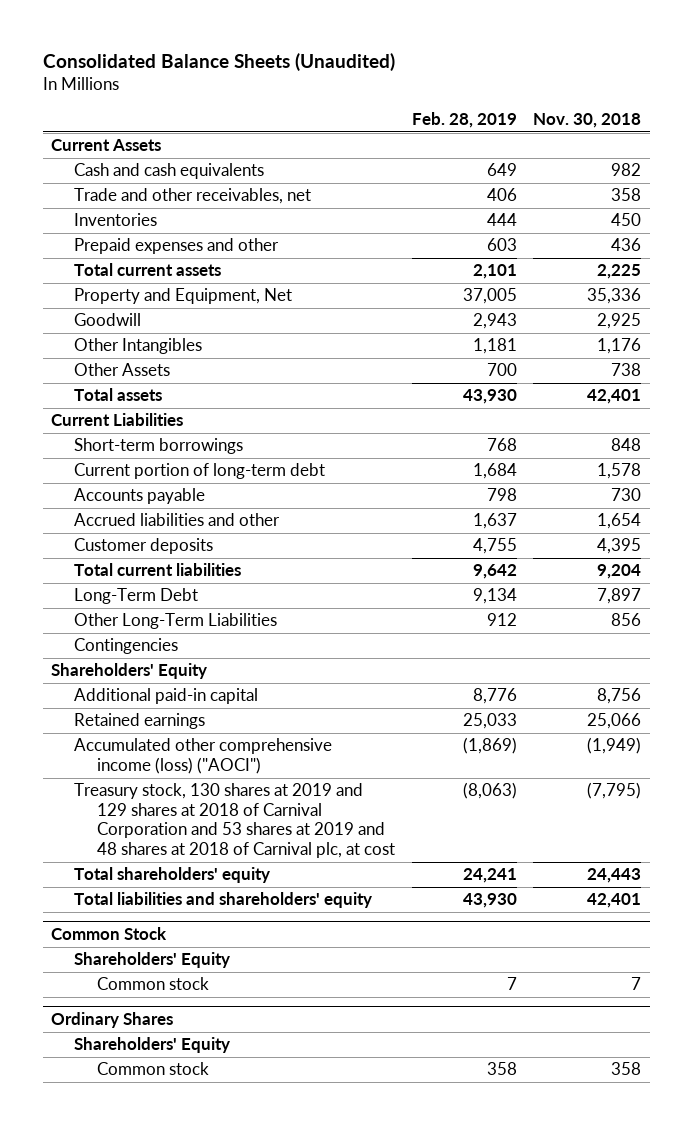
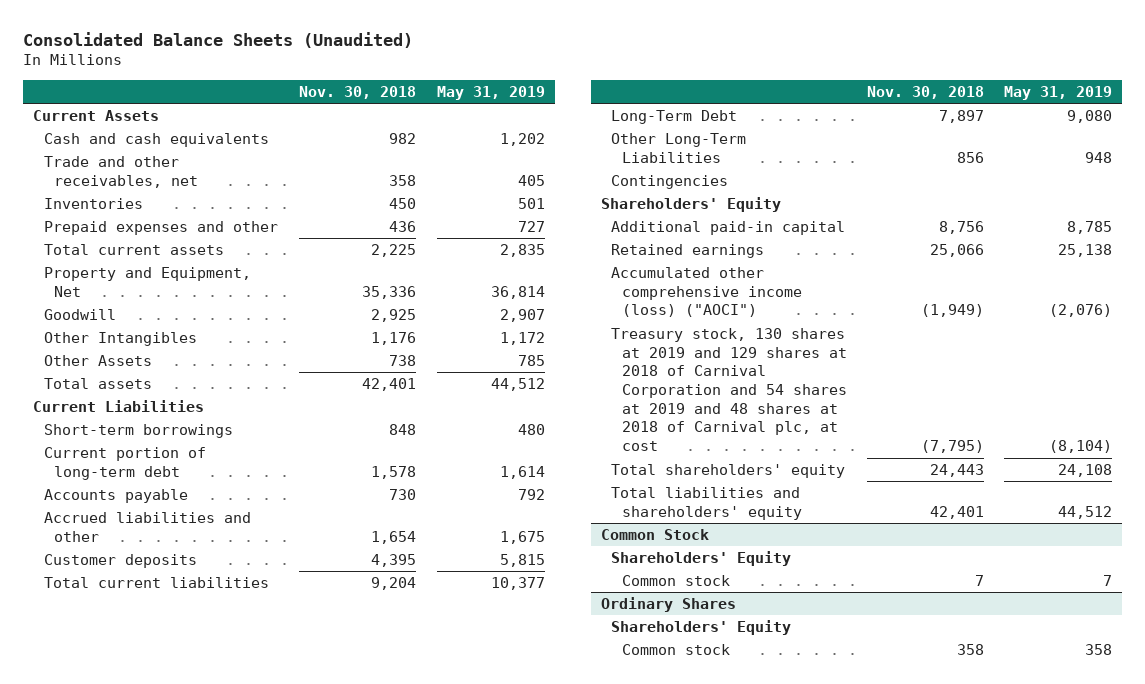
- | Feb. 28, 2019 | Nov. 30, 2018
+ | Nov. 30, 2018 | May 31, 2019
- Treasury stock, 130 shares at 2019 and 129 shares at 2018 of Carnival Corporation and 53 shares at 2019 and 48 shares at 2018 of Carnival plc, at cost | (8,063) | (7,795)
+ Treasury stock, 130 shares at 2019 and 129 shares at 2018 of Carnival Corporation and 54 shares at 2019 and 48 shares at 2018 of Carnival plc, at cost | (7,795) | (8,104)

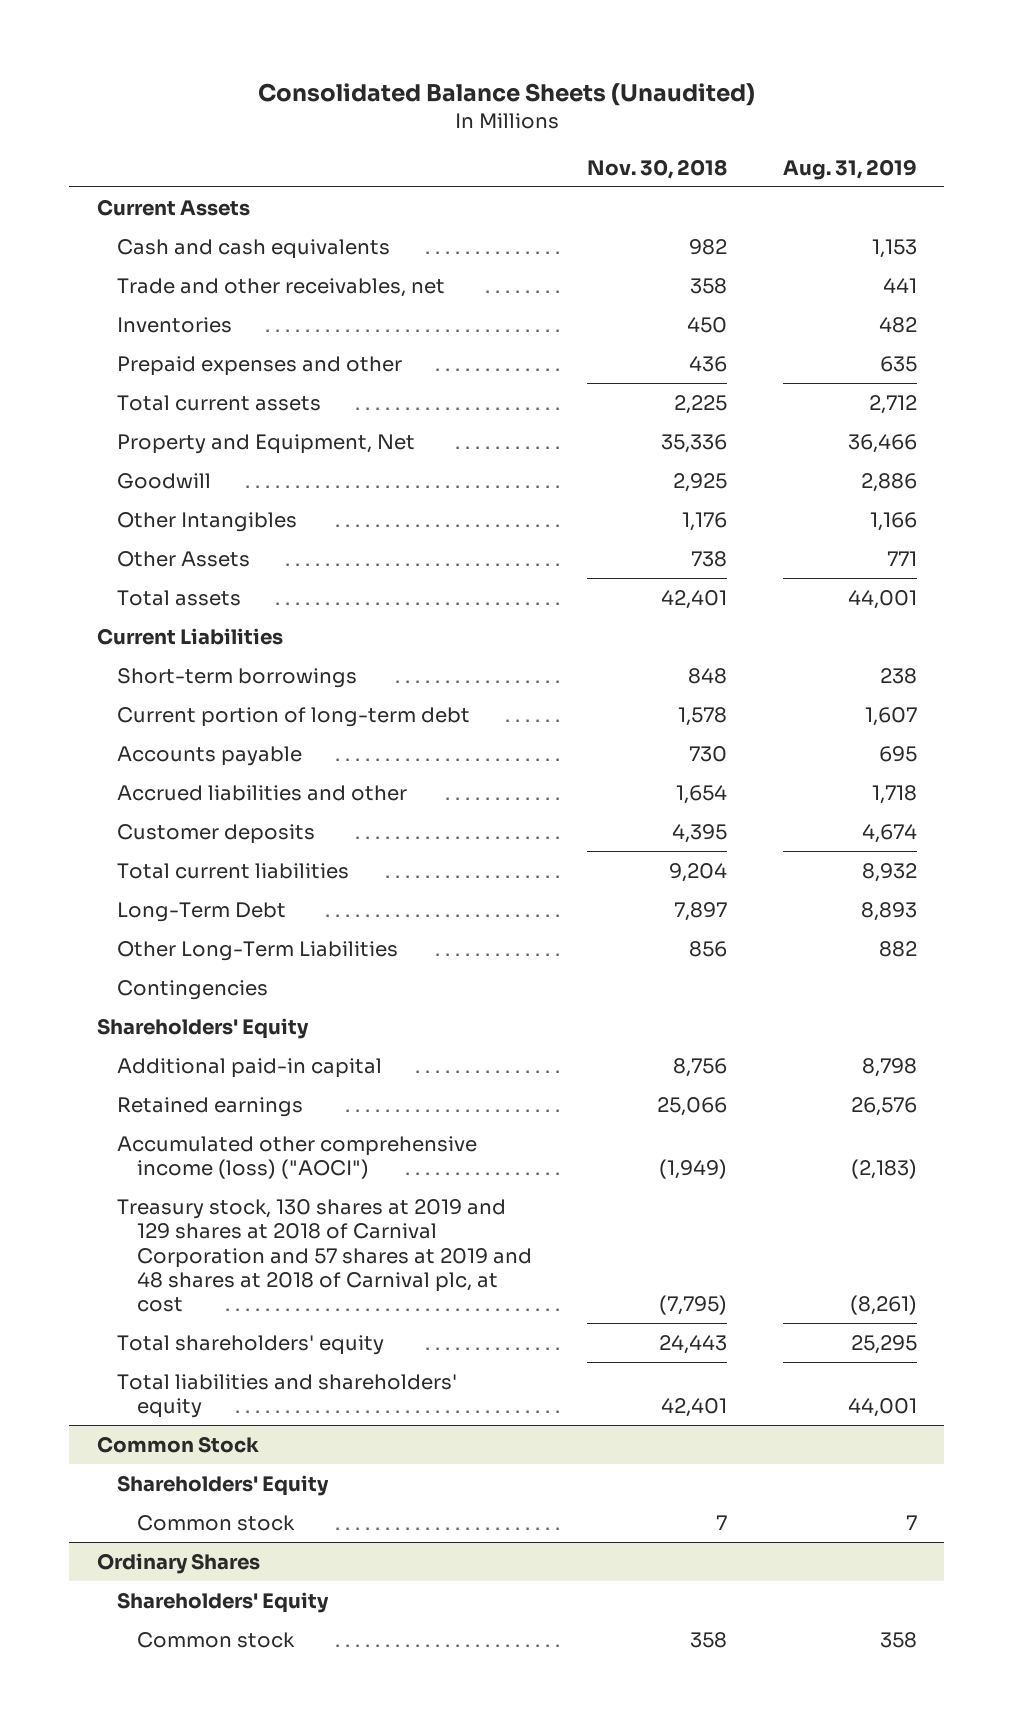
- | Nov. 30, 2018 | May 31, 2019
+ | Nov. 30, 2018 | Aug. 31, 2019
- Treasury stock, 130 shares at 2019 and 129 shares at 2018 of Carnival Corporation and 54 shares at 2019 and 48 shares at 2018 of Carnival plc, at cost | (7,795) | (8,104)
+ Treasury stock, 130 shares at 2019 and 129 shares at 2018 of Carnival Corporation and 57 shares at 2019 and 48 shares at 2018 of Carnival plc, at cost | (7,795) | (8,261)

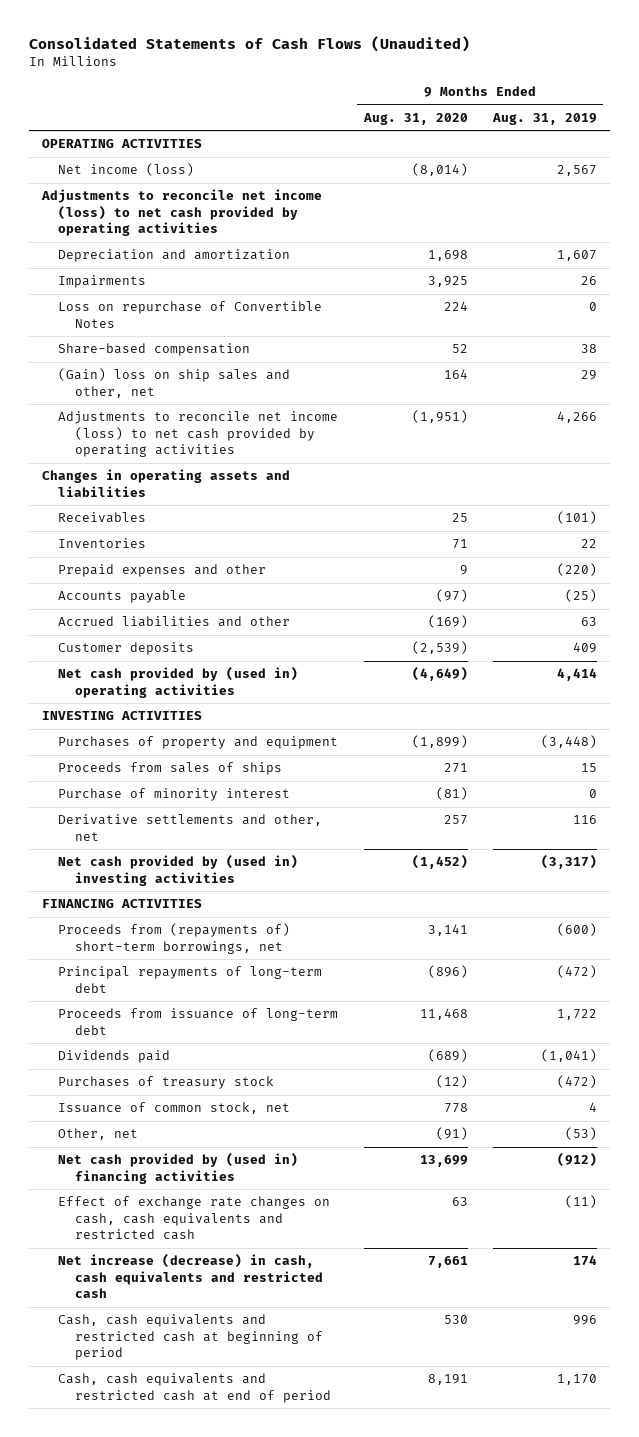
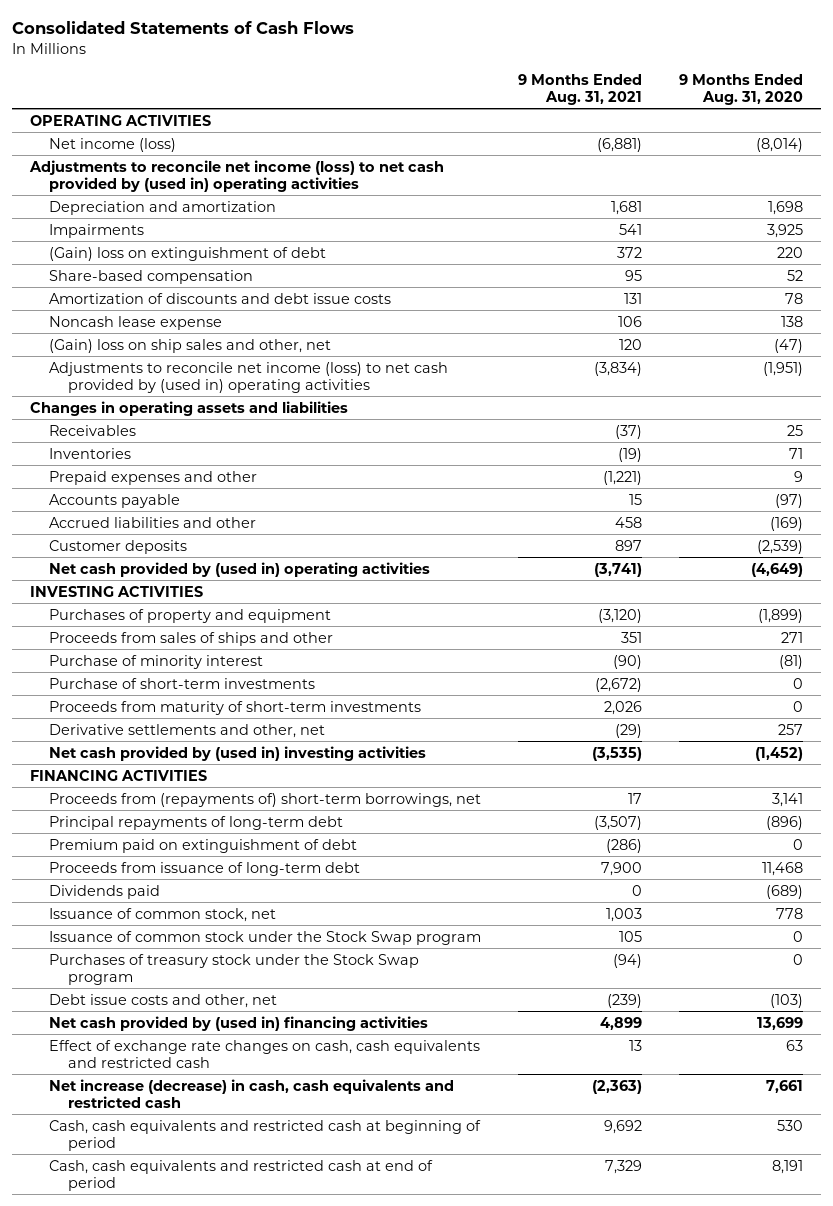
- Consolidated Statements of Cash Flows (Unaudited)
+ Consolidated Statements of Cash Flows
- | 9 Months Ended Aug. 31, 2020 | 9 Months Ended Aug. 31, 2019
+ | 9 Months Ended Aug. 31, 2021 | 9 Months Ended Aug. 31, 2020
- Adjustments to reconcile net income (loss) to net cash provided by operating activities
+ Adjustments to reconcile net income (loss) to net cash provided by (used in) operating activities
- Loss on repurchase of Convertible Notes | 224 | 0
+ (Gain) loss on extinguishment of debt | 372 | 220
- (Gain) loss on ship sales and other, net | 164 | 29
- Adjustments to reconcile net income (loss) to net cash provided by operating activities | (1,951) | 4,266
+ Amortization of discounts and debt issue costs | 131 | 78
+ Noncash lease expense | 106 | 138
+ (Gain) loss on ship sales and other, net | 120 | (47)
+ Adjustments to reconcile net income (loss) to net cash provided by (used in) operating activities | (3,834) | (1,951)
- Proceeds from sales of ships | 271 | 15
+ Proceeds from sales of ships and other | 351 | 271
+ Purchase of short-term investments | (2,672) | 0
+ Proceeds from maturity of short-term investments | 2,026 | 0
+ Premium paid on extinguishment of debt | (286) | 0
- Purchases of treasury stock | (12) | (472)
- Other, net | (91) | (53)
+ Issuance of common stock under the Stock Swap program | 105 | 0
+ Purchases of treasury stock under the Stock Swap program | (94) | 0
+ Debt issue costs and other, net | (239) | (103)

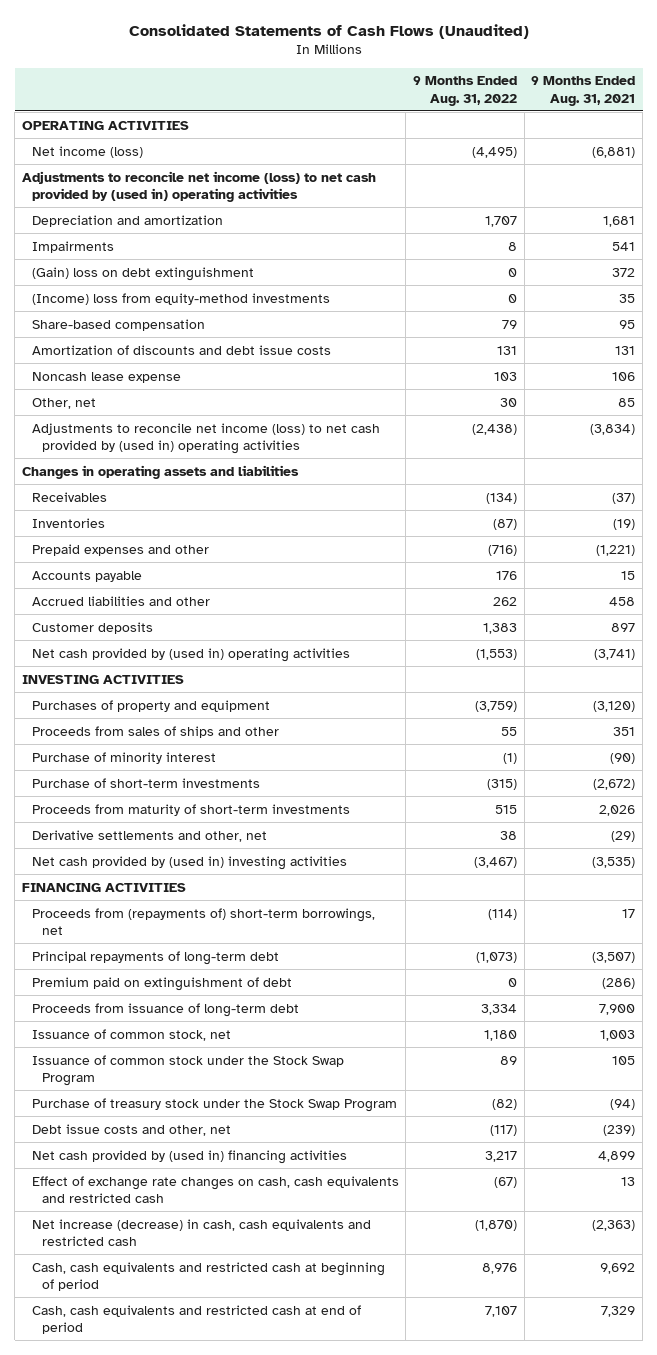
- Consolidated Statements of Cash Flows
+ Consolidated Statements of Cash Flows (Unaudited)
- | 9 Months Ended Aug. 31, 2021 | 9 Months Ended Aug. 31, 2020
+ | 9 Months Ended Aug. 31, 2022 | 9 Months Ended Aug. 31, 2021
- (Gain) loss on extinguishment of debt | 372 | 220
+ (Gain) loss on debt extinguishment | 0 | 372
+ (Income) loss from equity-method investments | 0 | 35
- (Gain) loss on ship sales and other, net | 120 | (47)
+ Other, net | 30 | 85
- Dividends paid | 0 | (689)
- Issuance of common stock under the Stock Swap program | 105 | 0
- Purchases of treasury stock under the Stock Swap program | (94) | 0
+ Issuance of common stock under the Stock Swap Program | 89 | 105
+ Purchase of treasury stock under the Stock Swap Program | (82) | (94)

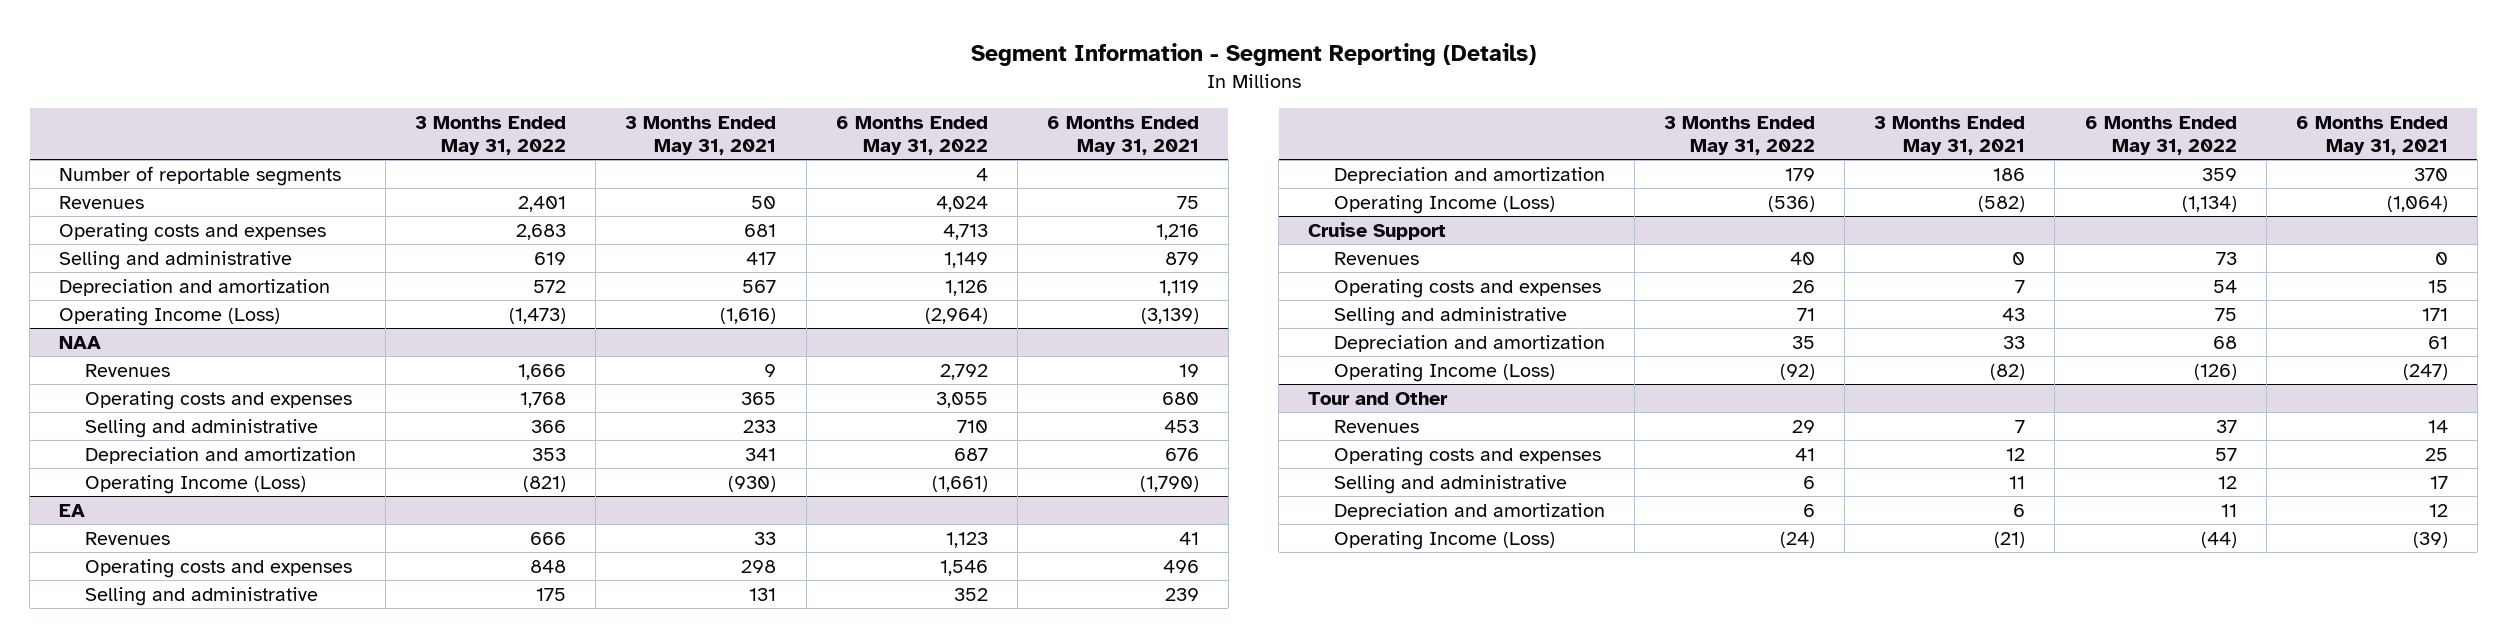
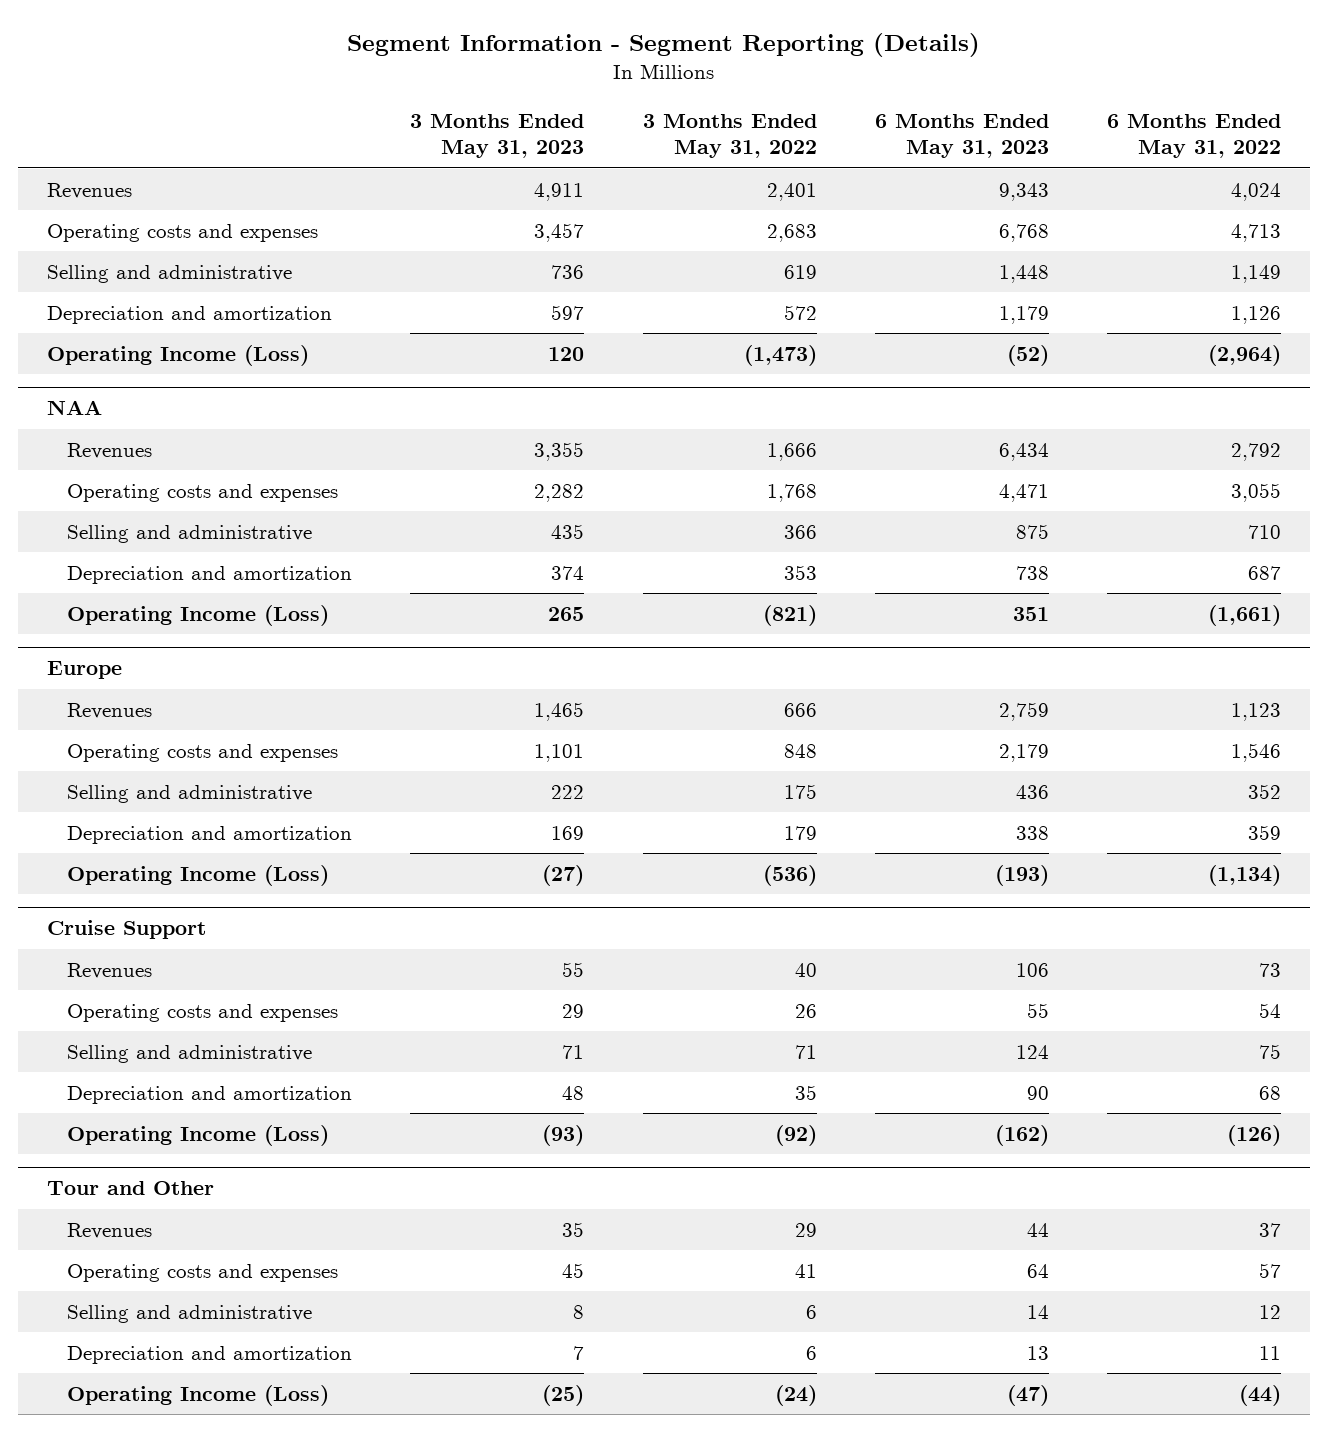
- | 3 Months Ended May 31, 2022 | 3 Months Ended May 31, 2021 | 6 Months Ended May 31, 2022 | 6 Months Ended May 31, 2021
+ | 3 Months Ended May 31, 2023 | 3 Months Ended May 31, 2022 | 6 Months Ended May 31, 2023 | 6 Months Ended May 31, 2022
- Number of reportable segments | | | 4 |
- EA
+ Europe

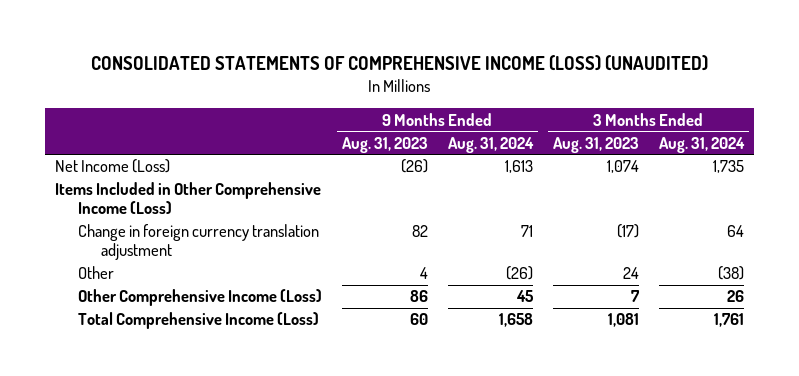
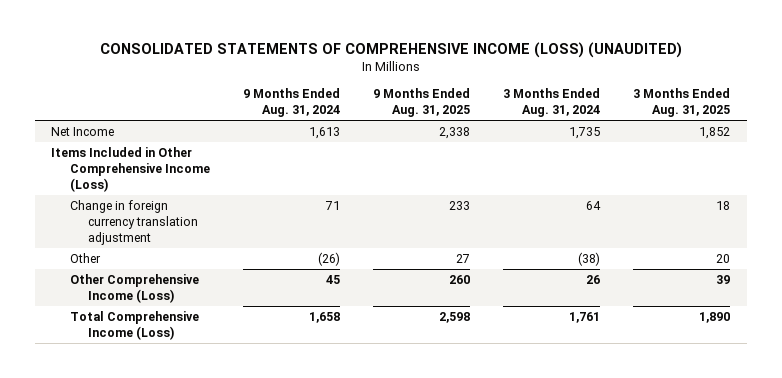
- | 9 Months Ended Aug. 31, 2023 | 9 Months Ended Aug. 31, 2024 | 3 Months Ended Aug. 31, 2023 | 3 Months Ended Aug. 31, 2024
+ | 9 Months Ended Aug. 31, 2024 | 9 Months Ended Aug. 31, 2025 | 3 Months Ended Aug. 31, 2024 | 3 Months Ended Aug. 31, 2025
- Net Income (Loss) | (26) | 1,613 | 1,074 | 1,735
+ Net Income | 1,613 | 2,338 | 1,735 | 1,852

